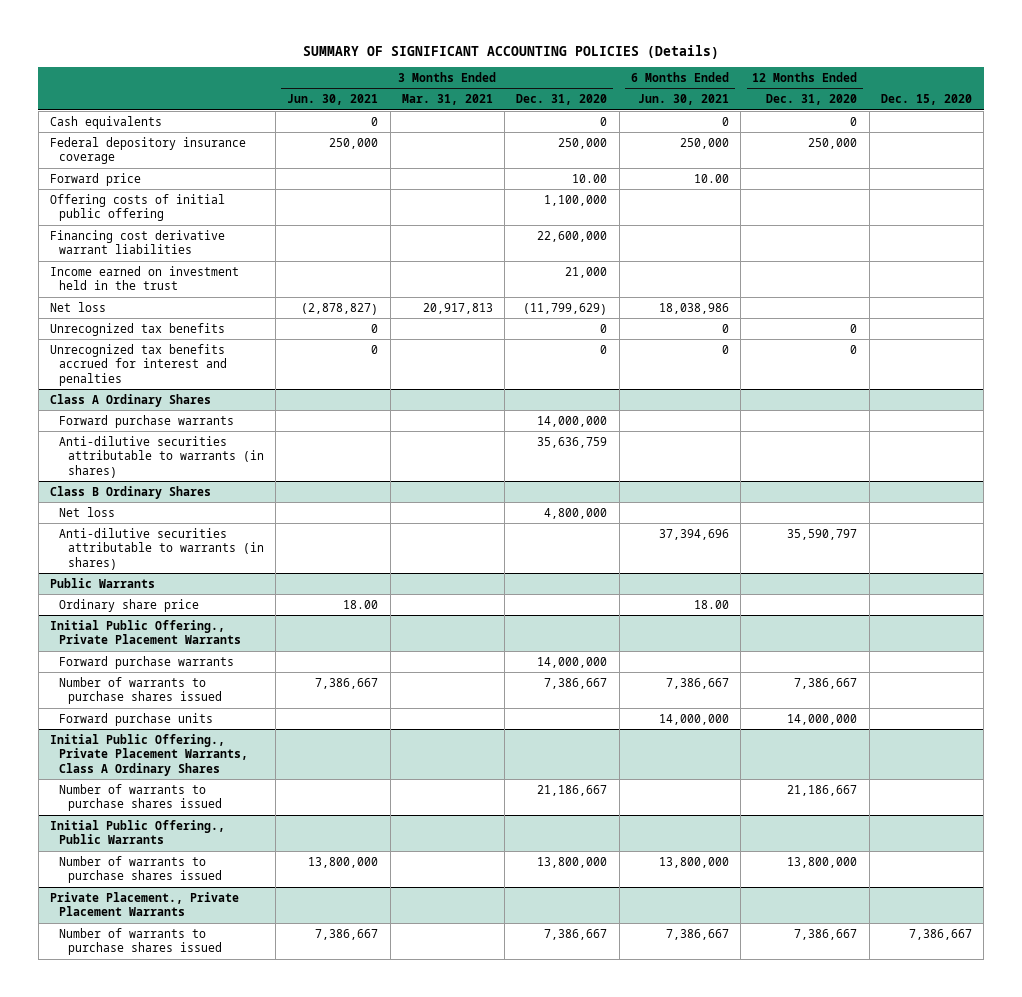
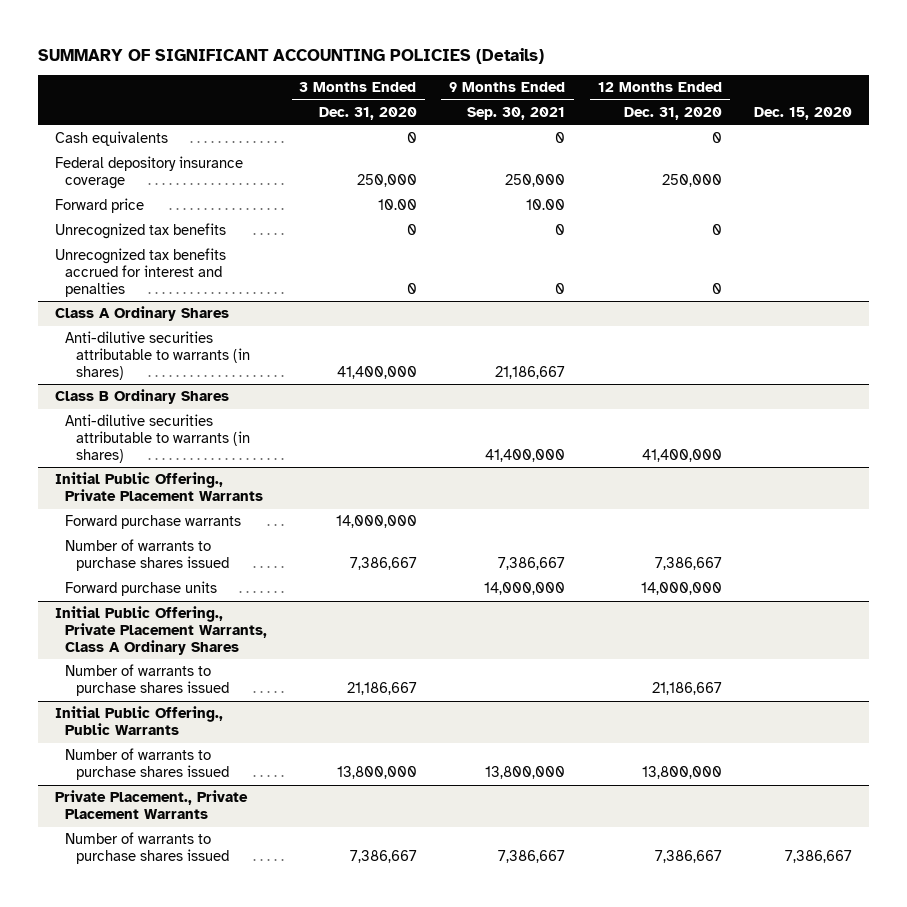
- | 3 Months Ended Jun. 30, 2021 | 3 Months Ended Mar. 31, 2021 | 3 Months Ended Dec. 31, 2020 | 6 Months Ended Jun. 30, 2021 | 12 Months Ended Dec. 31, 2020 | Dec. 15, 2020
+ | 3 Months Ended Dec. 31, 2020 | 9 Months Ended Sep. 30, 2021 | 12 Months Ended Dec. 31, 2020 | Dec. 15, 2020
- Offering costs of initial public offering | | | 1,100,000 | | |
- Financing cost derivative warrant liabilities | | | 22,600,000 | | |
- Income earned on investment held in the trust | | | 21,000 | | |
- Net loss | (2,878,827) | 20,917,813 | (11,799,629) | 18,038,986 | |
@ Class A Ordinary Shares
- Forward purchase warrants | | | 14,000,000 | | |
- Anti-dilutive securities attributable to warrants (in shares) | | | 35,636,759 | | |
+ Anti-dilutive securities attributable to warrants (in shares) | 41,400,000 | 21,186,667 | |
@ Class B Ordinary Shares
- Net loss | | | 4,800,000 | | |
- Anti-dilutive securities attributable to warrants (in shares) | | | | 37,394,696 | 35,590,797 |
- Public Warrants
- Ordinary share price | 18.00 | | | 18.00 | |
@ Class B Ordinary Shares
+ Anti-dilutive securities attributable to warrants (in shares) | | 41,400,000 | 41,400,000 |

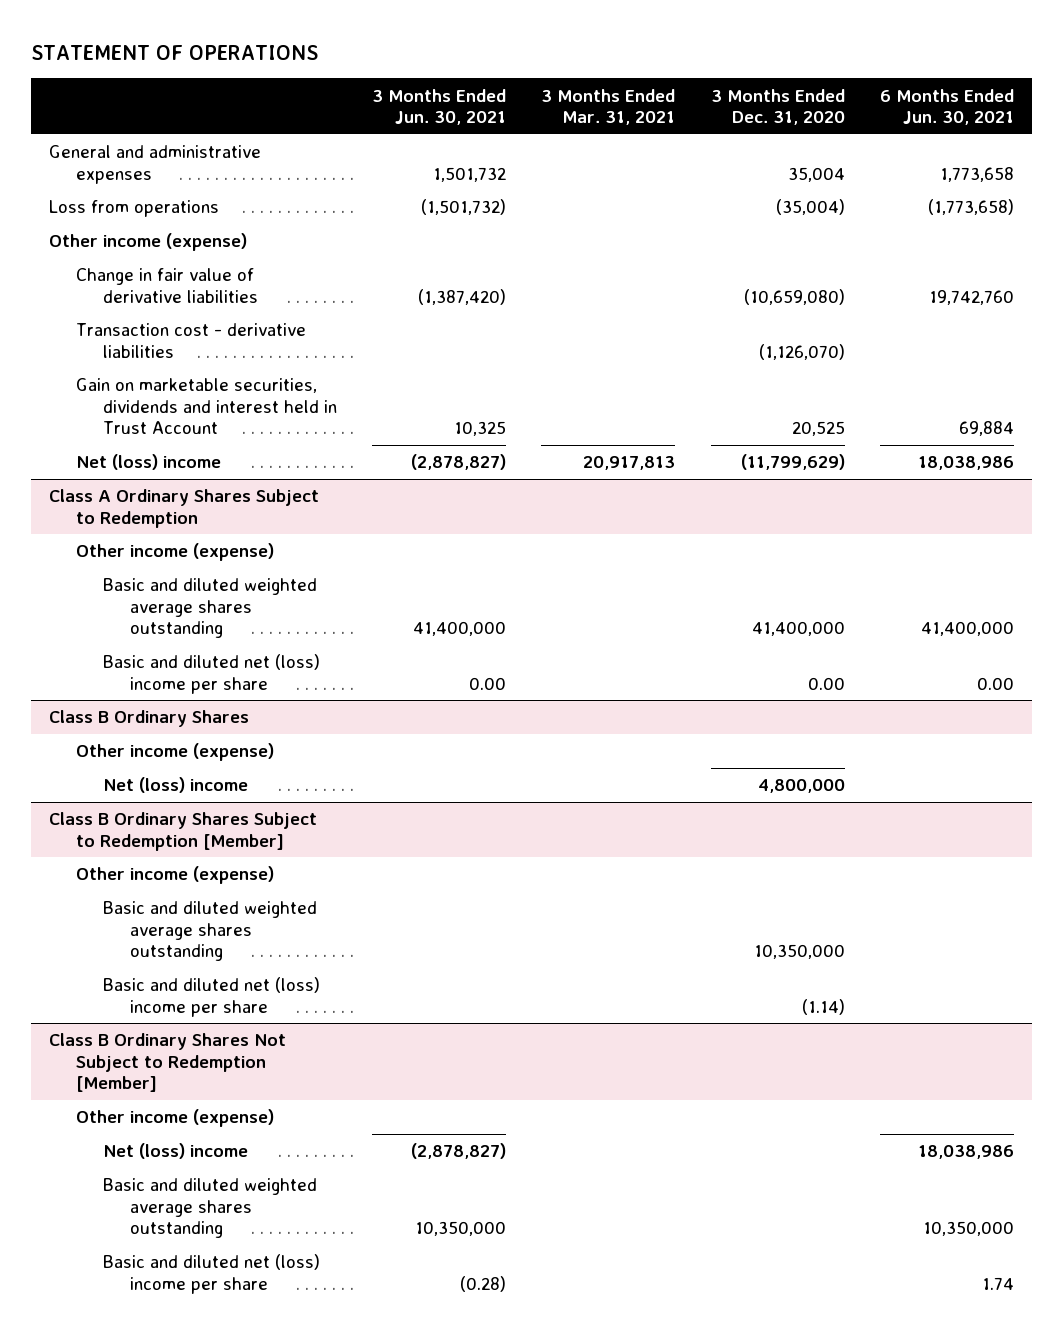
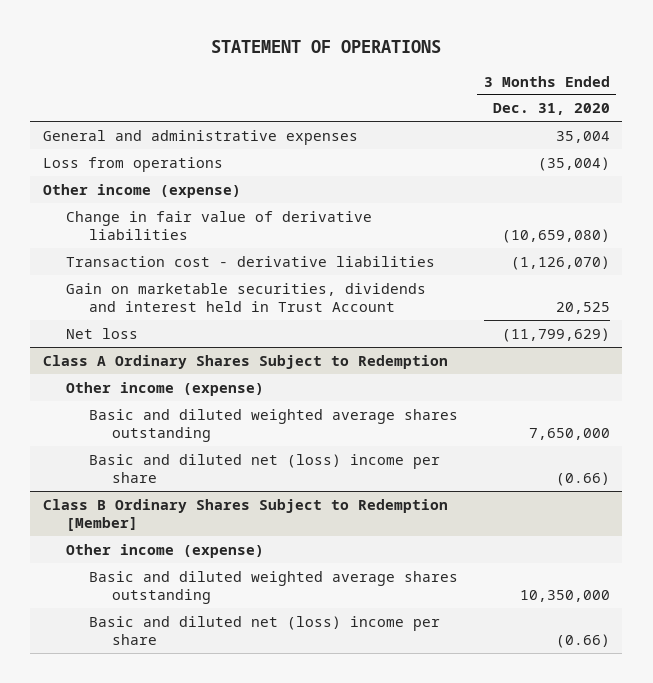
- | 3 Months Ended Jun. 30, 2021 | 3 Months Ended Mar. 31, 2021 | 3 Months Ended Dec. 31, 2020 | 6 Months Ended Jun. 30, 2021
+ | 3 Months Ended Dec. 31, 2020
- Net (loss) income | (2,878,827) | 20,917,813 | (11,799,629) | 18,038,986
+ Net loss | (11,799,629)
@ Class A Ordinary Shares Subject to Redemption
- Basic and diluted weighted average shares outstanding | 41,400,000 | | 41,400,000 | 41,400,000
- Basic and diluted net (loss) income per share | 0.00 | | 0.00 | 0.00
- Class B Ordinary Shares
- Other income (expense)
- Net (loss) income | | | 4,800,000 |
@ Class A Ordinary Shares Subject to Redemption
+ Basic and diluted weighted average shares outstanding | 7,650,000
+ Basic and diluted net (loss) income per share | (0.66)
@ Class B Ordinary Shares Subject to Redemption [Member]
- Basic and diluted net (loss) income per share | | | (1.14) |
- Class B Ordinary Shares Not Subject to Redemption [Member]
- Other income (expense)
- Net (loss) income | (2,878,827) | | | 18,038,986
- Basic and diluted weighted average shares outstanding | 10,350,000 | | | 10,350,000
- Basic and diluted net (loss) income per share | (0.28) | | | 1.74
@ Class B Ordinary Shares Subject to Redemption [Member]
+ Basic and diluted net (loss) income per share | (0.66)

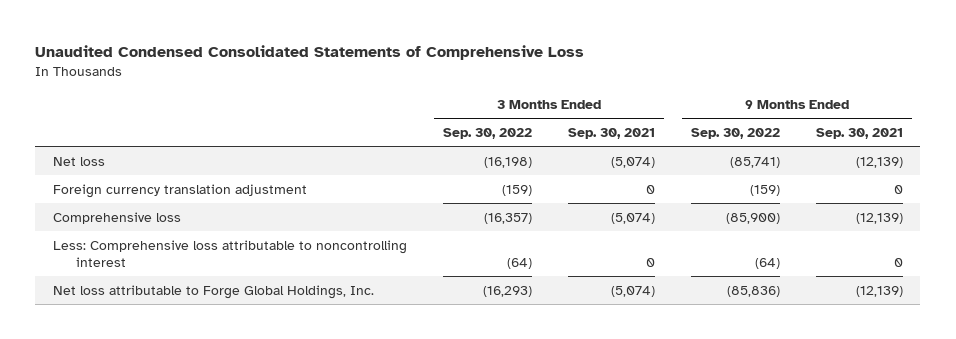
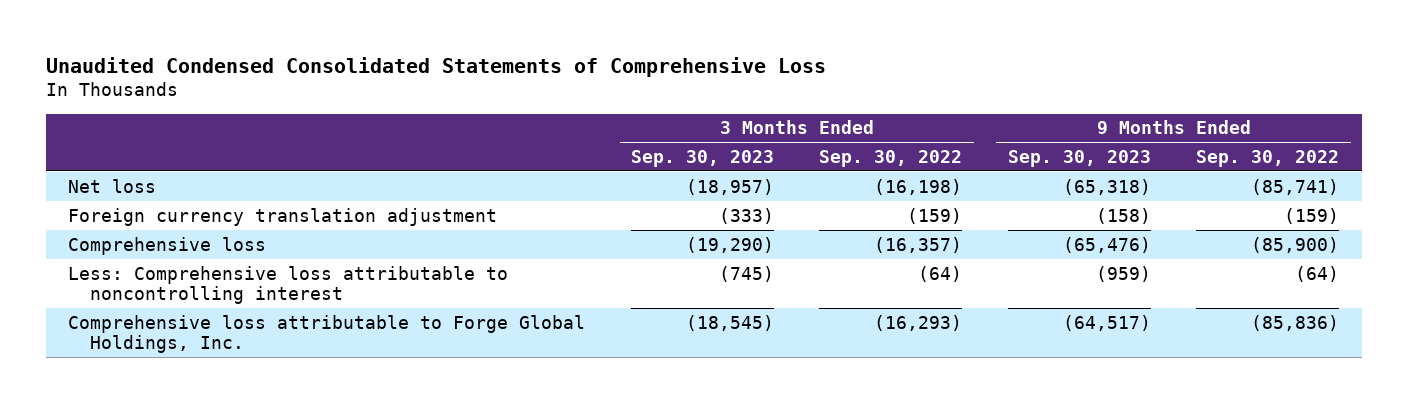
- | 3 Months Ended Sep. 30, 2022 | 3 Months Ended Sep. 30, 2021 | 9 Months Ended Sep. 30, 2022 | 9 Months Ended Sep. 30, 2021
+ | 3 Months Ended Sep. 30, 2023 | 3 Months Ended Sep. 30, 2022 | 9 Months Ended Sep. 30, 2023 | 9 Months Ended Sep. 30, 2022
- Net loss attributable to Forge Global Holdings, Inc. | (16,293) | (5,074) | (85,836) | (12,139)
+ Comprehensive loss attributable to Forge Global Holdings, Inc. | (18,545) | (16,293) | (64,517) | (85,836)

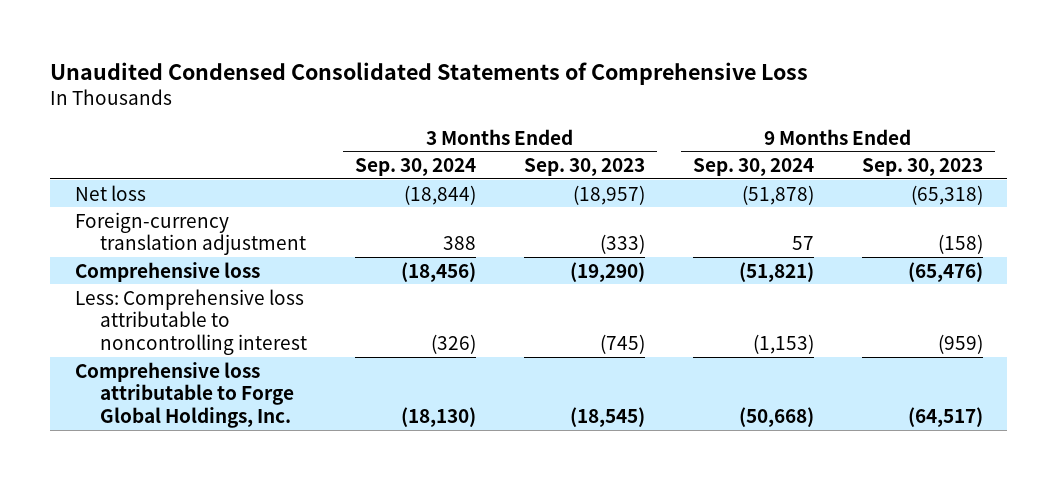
- | 3 Months Ended Sep. 30, 2023 | 3 Months Ended Sep. 30, 2022 | 9 Months Ended Sep. 30, 2023 | 9 Months Ended Sep. 30, 2022
+ | 3 Months Ended Sep. 30, 2024 | 3 Months Ended Sep. 30, 2023 | 9 Months Ended Sep. 30, 2024 | 9 Months Ended Sep. 30, 2023
- Foreign currency translation adjustment | (333) | (159) | (158) | (159)
+ Foreign-currency translation adjustment | 388 | (333) | 57 | (158)

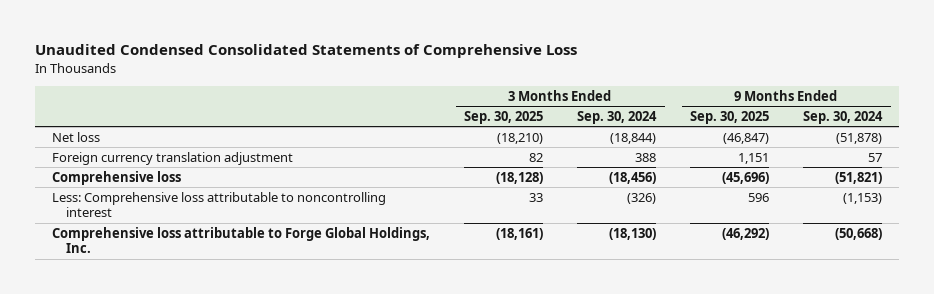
- | 3 Months Ended Sep. 30, 2024 | 3 Months Ended Sep. 30, 2023 | 9 Months Ended Sep. 30, 2024 | 9 Months Ended Sep. 30, 2023
+ | 3 Months Ended Sep. 30, 2025 | 3 Months Ended Sep. 30, 2024 | 9 Months Ended Sep. 30, 2025 | 9 Months Ended Sep. 30, 2024
- Foreign-currency translation adjustment | 388 | (333) | 57 | (158)
+ Foreign currency translation adjustment | 82 | 388 | 1,151 | 57

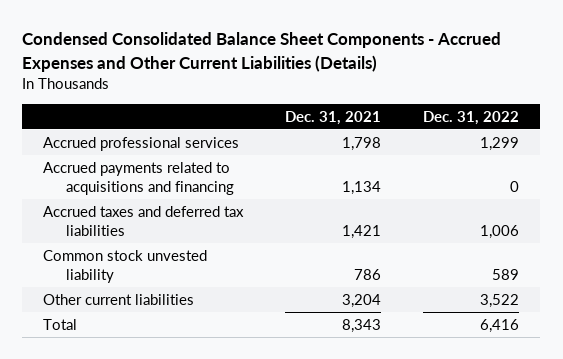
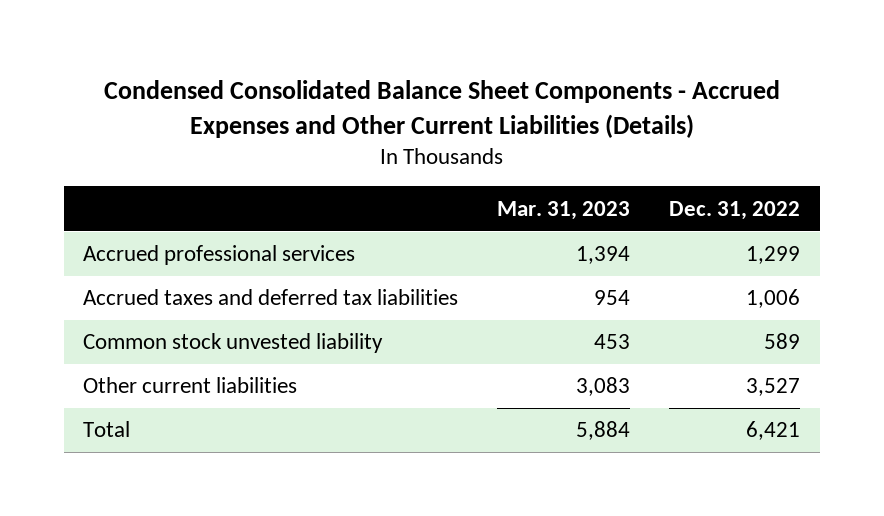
- | Dec. 31, 2021 | Dec. 31, 2022
+ | Mar. 31, 2023 | Dec. 31, 2022
- Accrued payments related to acquisitions and financing | 1,134 | 0
- Other current liabilities | 3,204 | 3,522
- Total | 8,343 | 6,416
+ Other current liabilities | 3,083 | 3,527
+ Total | 5,884 | 6,421

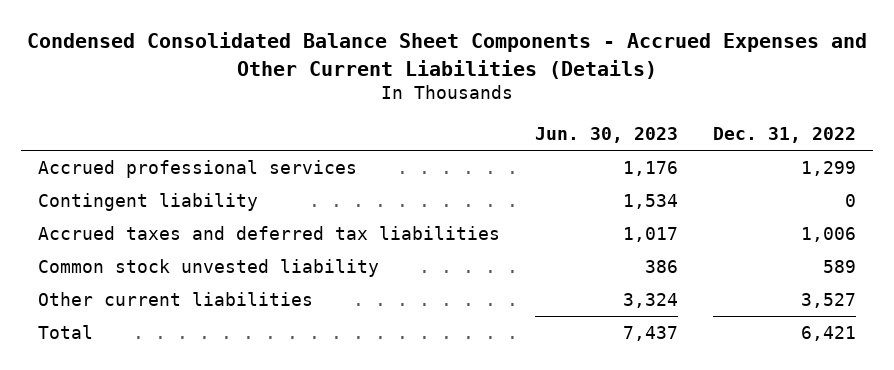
- | Mar. 31, 2023 | Dec. 31, 2022
+ | Jun. 30, 2023 | Dec. 31, 2022
+ Contingent liability | 1,534 | 0

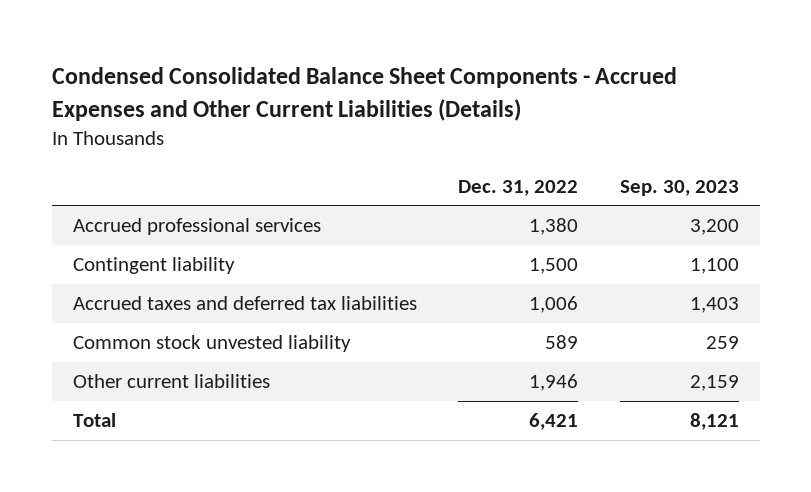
- | Jun. 30, 2023 | Dec. 31, 2022
+ | Dec. 31, 2022 | Sep. 30, 2023
- Accrued professional services | 1,176 | 1,299
- Contingent liability | 1,534 | 0
+ Accrued professional services | 1,380 | 3,200
+ Contingent liability | 1,500 | 1,100
- Other current liabilities | 3,324 | 3,527
+ Other current liabilities | 1,946 | 2,159

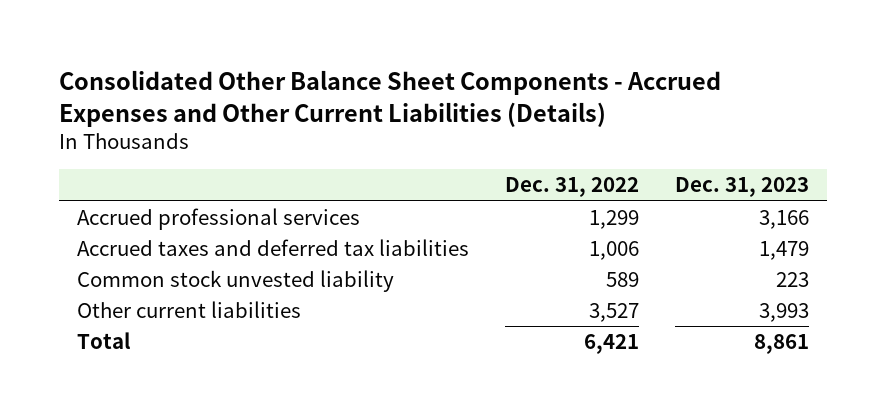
- Condensed Consolidated Balance Sheet Components - Accrued Expenses and Other Current Liabilities (Details)
+ Consolidated Other Balance Sheet Components - Accrued Expenses and Other Current Liabilities (Details)
- | Dec. 31, 2022 | Sep. 30, 2023
+ | Dec. 31, 2022 | Dec. 31, 2023
- Accrued professional services | 1,380 | 3,200
- Contingent liability | 1,500 | 1,100
+ Accrued professional services | 1,299 | 3,166
- Other current liabilities | 1,946 | 2,159
+ Other current liabilities | 3,527 | 3,993

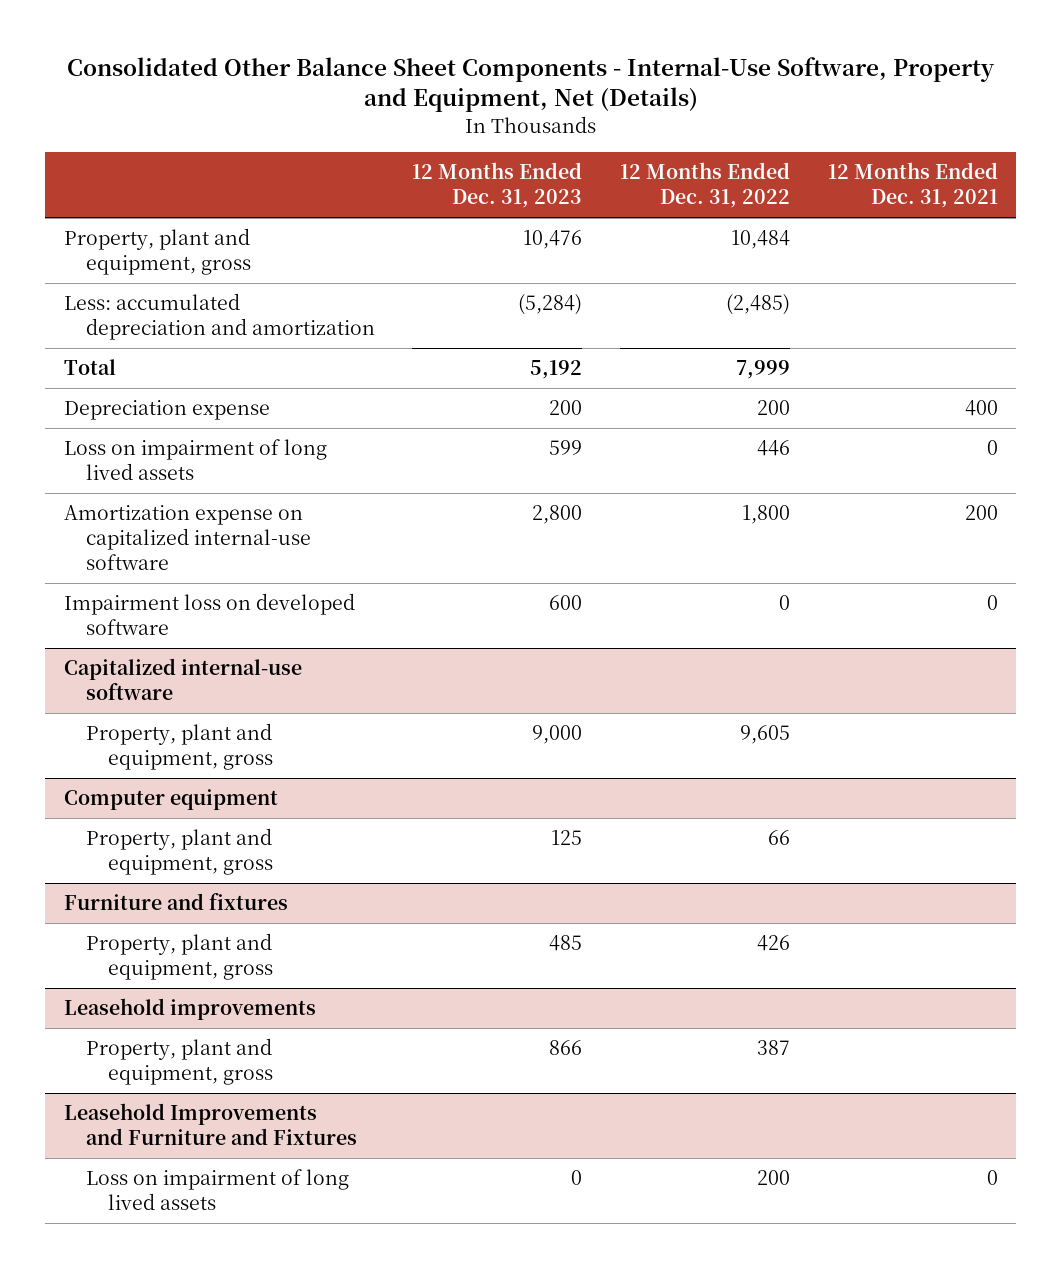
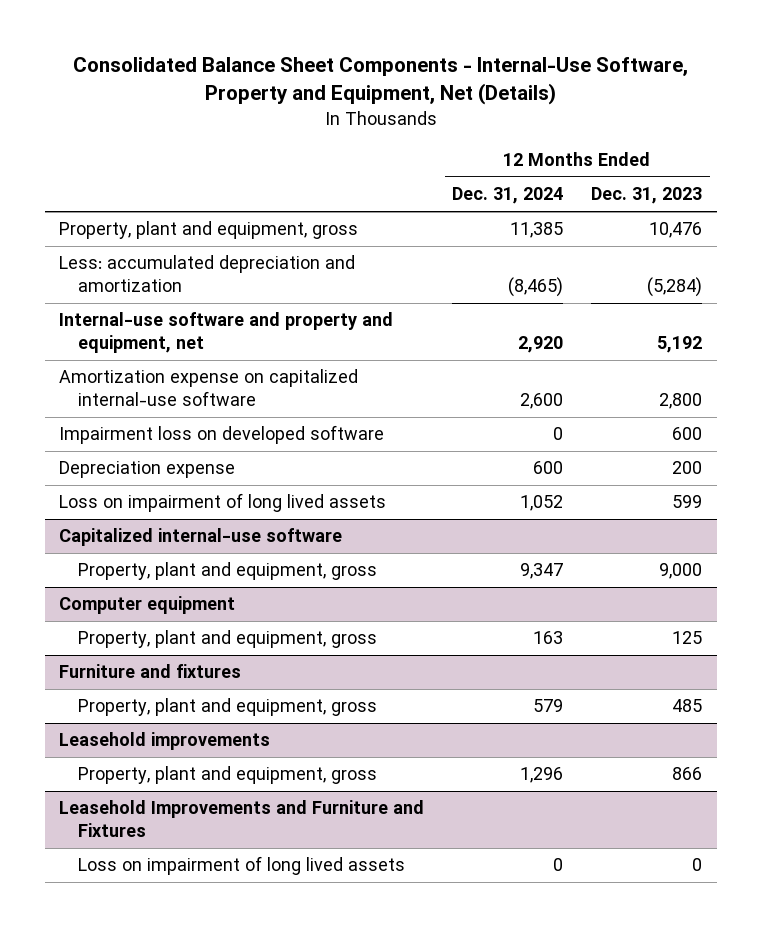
- Consolidated Other Balance Sheet Components - Internal-Use Software, Property and Equipment, Net (Details)
+ Consolidated Balance Sheet Components - Internal-Use Software, Property and Equipment, Net (Details)
- | 12 Months Ended Dec. 31, 2023 | 12 Months Ended Dec. 31, 2022 | 12 Months Ended Dec. 31, 2021
+ | 12 Months Ended Dec. 31, 2024 | 12 Months Ended Dec. 31, 2023
- Total | 5,192 | 7,999 |
+ Internal-use software and property and equipment, net | 2,920 | 5,192
moved down: Depreciation expense | 600 | 200
moved down: Loss on impairment of long lived assets | 1,052 | 599

